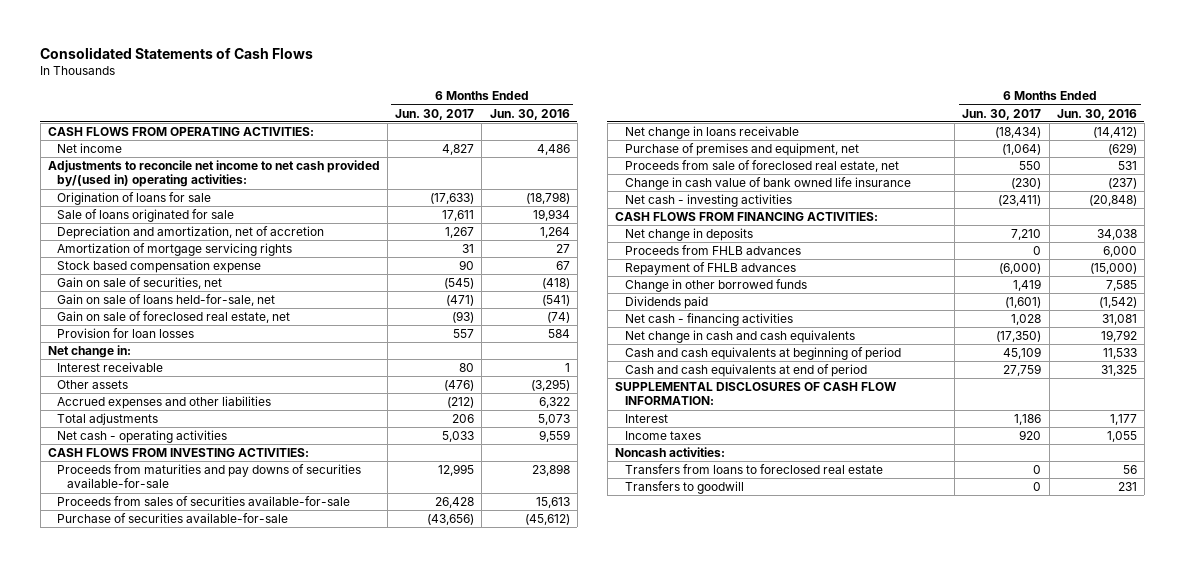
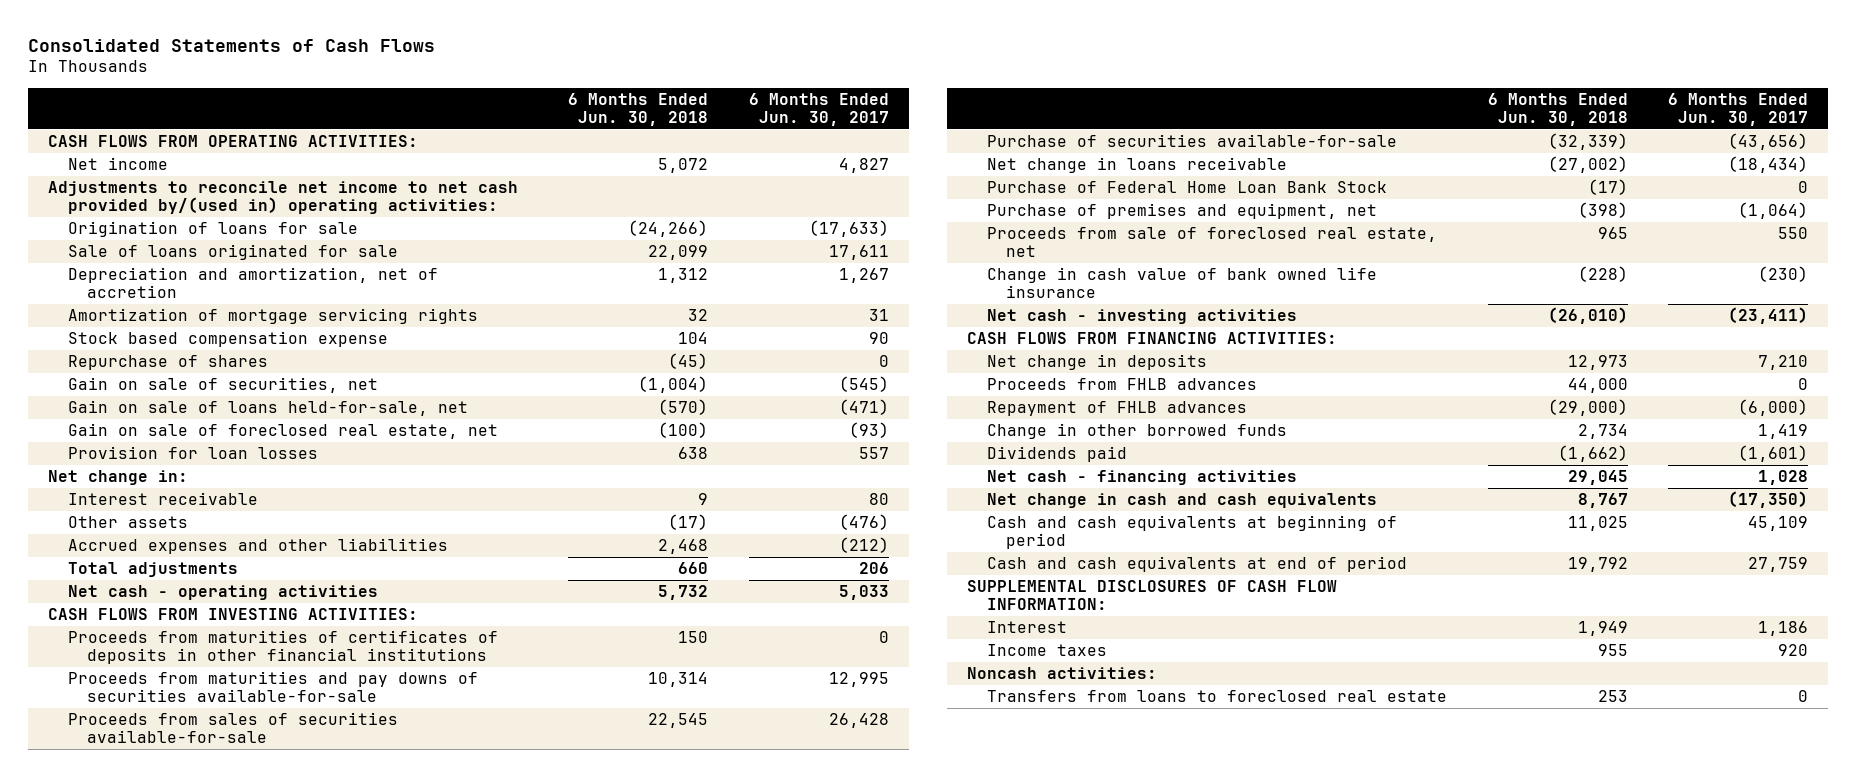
- | 6 Months Ended Jun. 30, 2017 | 6 Months Ended Jun. 30, 2016
+ | 6 Months Ended Jun. 30, 2018 | 6 Months Ended Jun. 30, 2017
+ Repurchase of shares | (45) | 0
+ Proceeds from maturities of certificates of deposits in other financial institutions | 150 | 0
+ Purchase of Federal Home Loan Bank Stock | (17) | 0
- Transfers to goodwill | 0 | 231

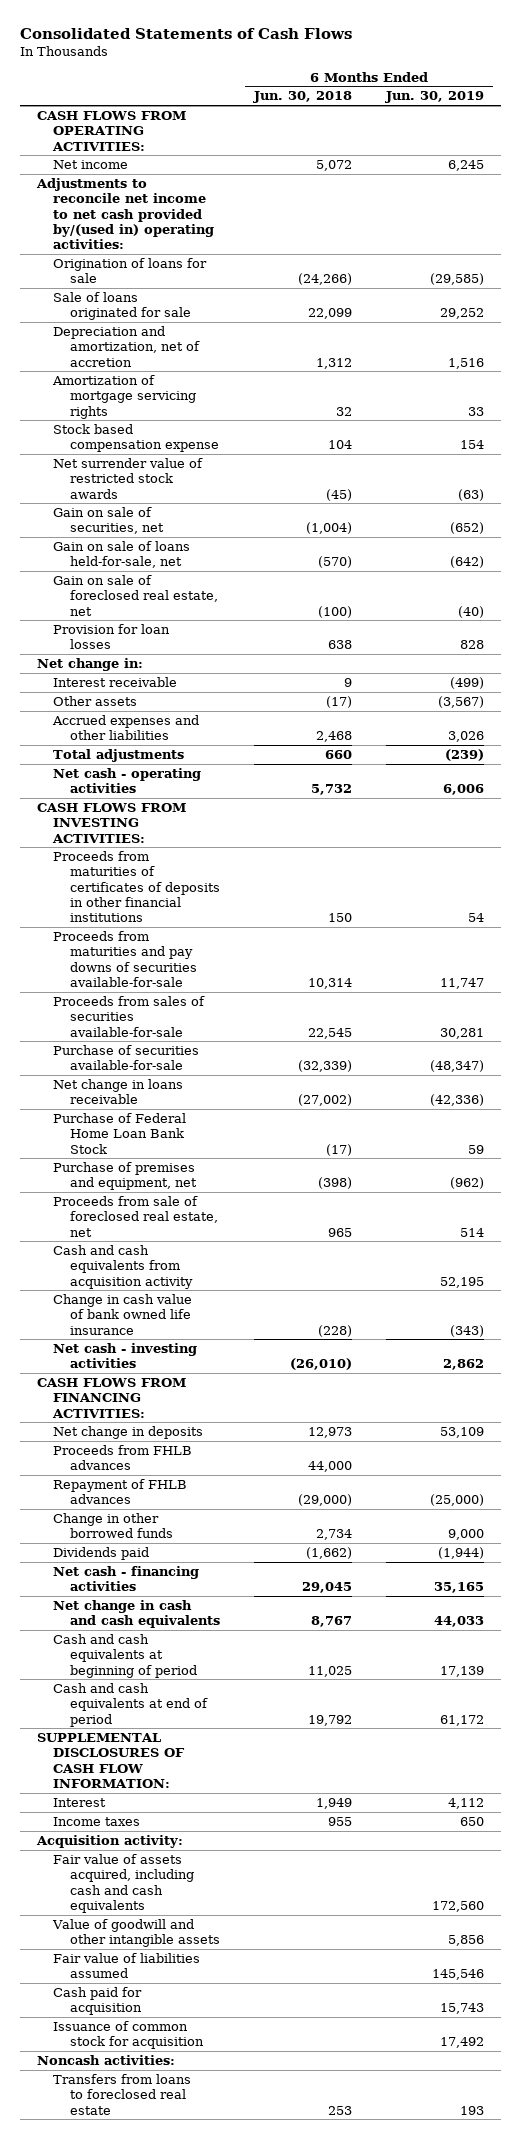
- | 6 Months Ended Jun. 30, 2018 | 6 Months Ended Jun. 30, 2017
+ | 6 Months Ended Jun. 30, 2018 | 6 Months Ended Jun. 30, 2019
- Repurchase of shares | (45) | 0
+ Net surrender value of restricted stock awards | (45) | (63)
+ Cash and cash equivalents from acquisition activity | | 52,195
+ Acquisition activity:
+ Fair value of assets acquired, including cash and cash equivalents | | 172,560
+ Value of goodwill and other intangible assets | | 5,856
+ Fair value of liabilities assumed | | 145,546
+ Cash paid for acquisition | | 15,743
+ Issuance of common stock for acquisition | | 17,492

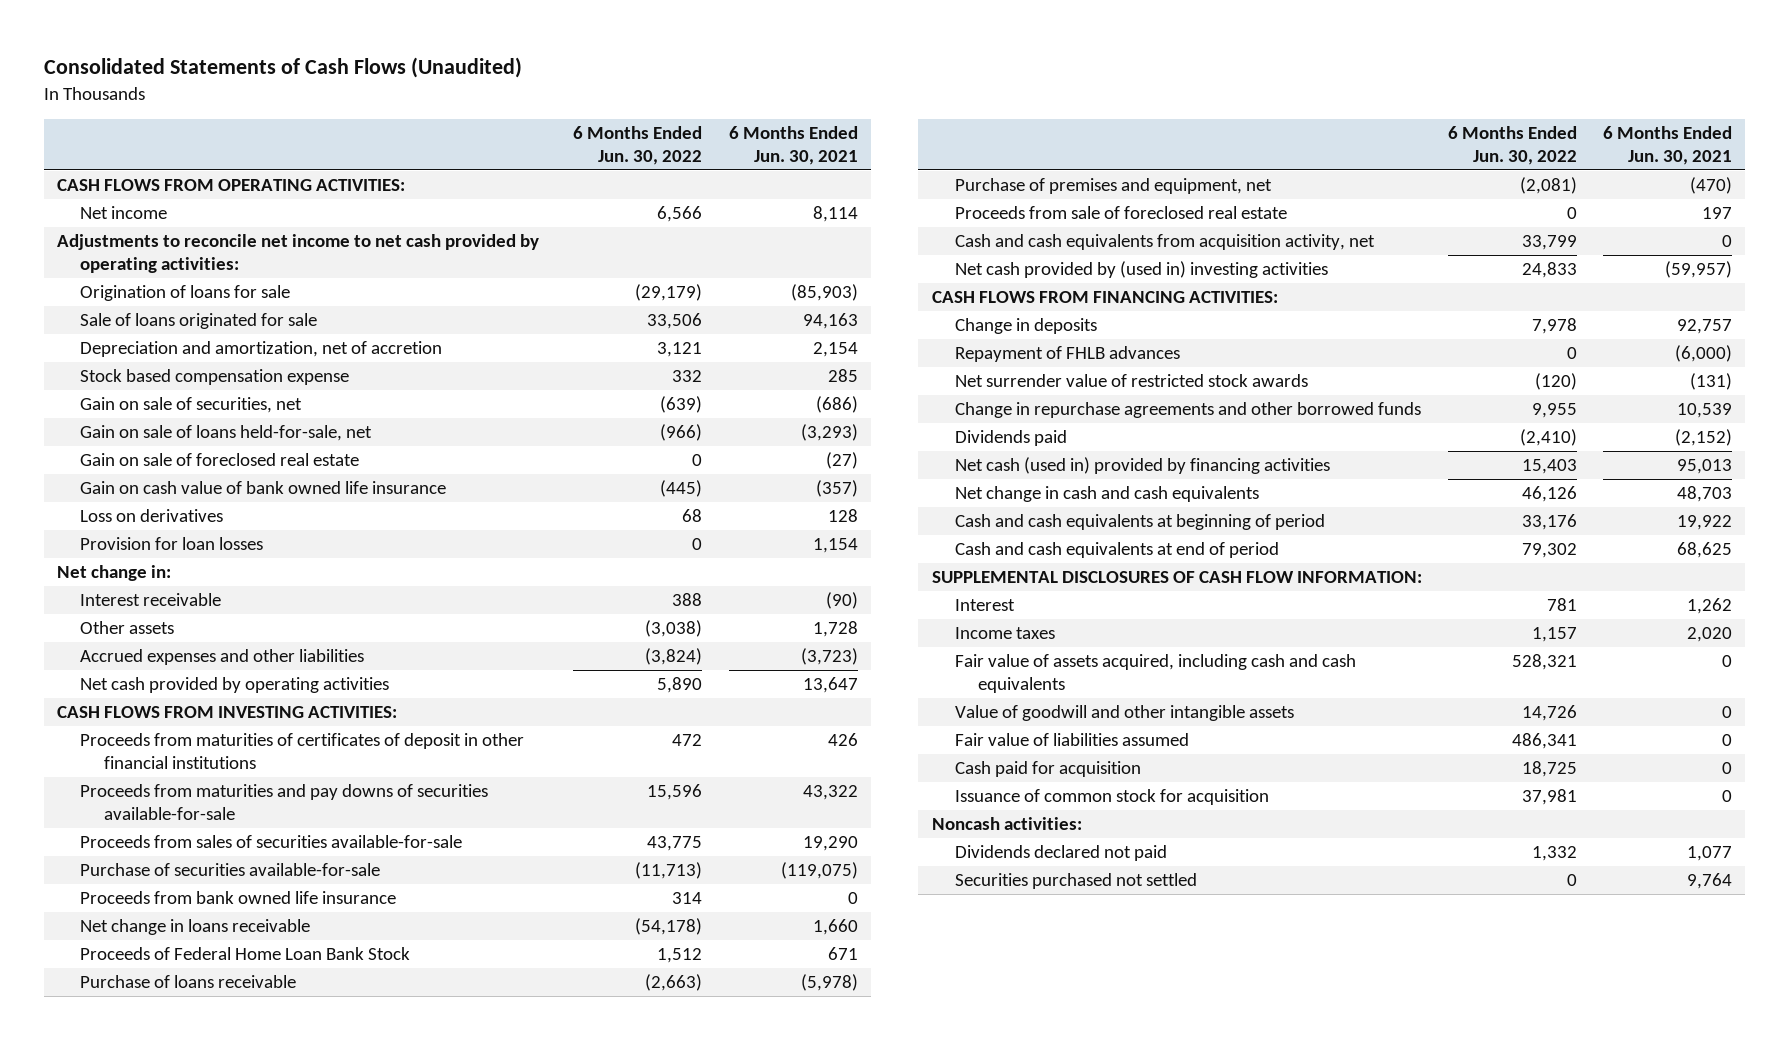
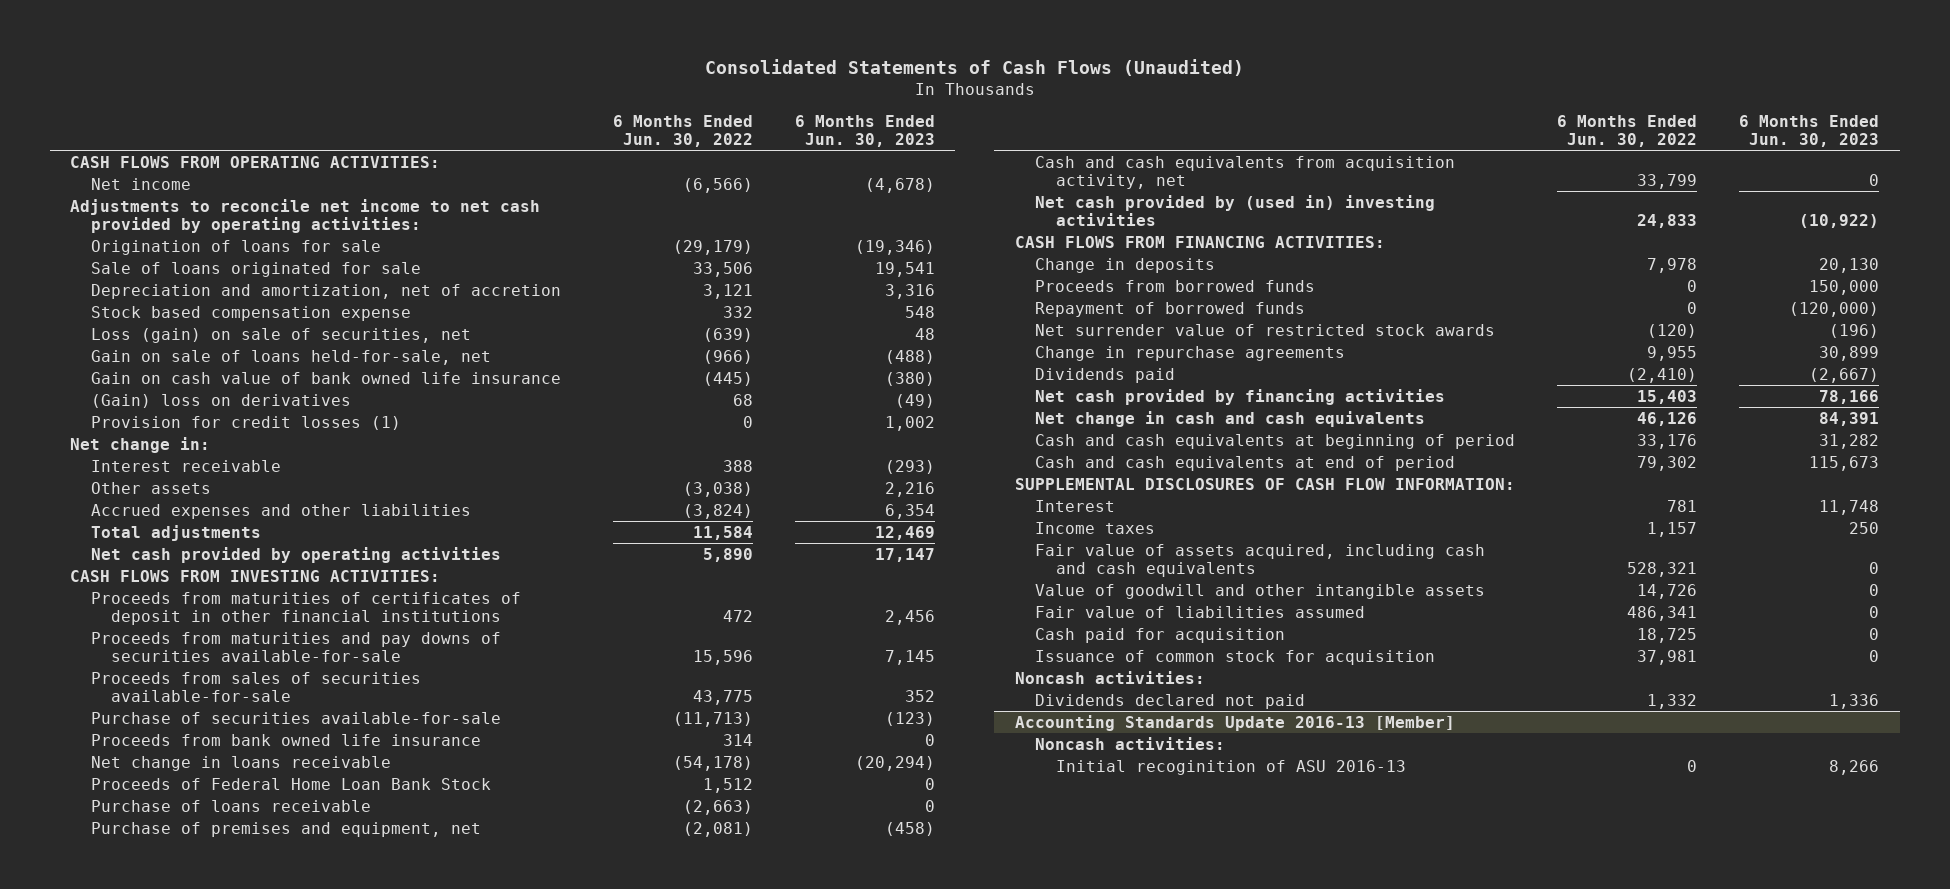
- | 6 Months Ended Jun. 30, 2022 | 6 Months Ended Jun. 30, 2021
+ | 6 Months Ended Jun. 30, 2022 | 6 Months Ended Jun. 30, 2023
- Net income | 6,566 | 8,114
+ Net income | (6,566) | (4,678)
- Gain on sale of securities, net | (639) | (686)
+ Loss (gain) on sale of securities, net | (639) | 48
- Gain on sale of foreclosed real estate | 0 | (27)
- Loss on derivatives | 68 | 128
- Provision for loan losses | 0 | 1,154
+ (Gain) loss on derivatives | 68 | (49)
+ Provision for credit losses (1) | 0 | 1,002
+ Total adjustments | 11,584 | 12,469
- Proceeds from sale of foreclosed real estate | 0 | 197
- Repayment of FHLB advances | 0 | (6,000)
+ Proceeds from borrowed funds | 0 | 150,000
+ Repayment of borrowed funds | 0 | (120,000)
- Change in repurchase agreements and other borrowed funds | 9,955 | 10,539
+ Change in repurchase agreements | 9,955 | 30,899
- Net cash (used in) provided by financing activities | 15,403 | 95,013
+ Net cash provided by financing activities | 15,403 | 78,166
- Securities purchased not settled | 0 | 9,764
+ Accounting Standards Update 2016-13 [Member]
+ Noncash activities:
+ Initial recoginition of ASU 2016-13 | 0 | 8,266

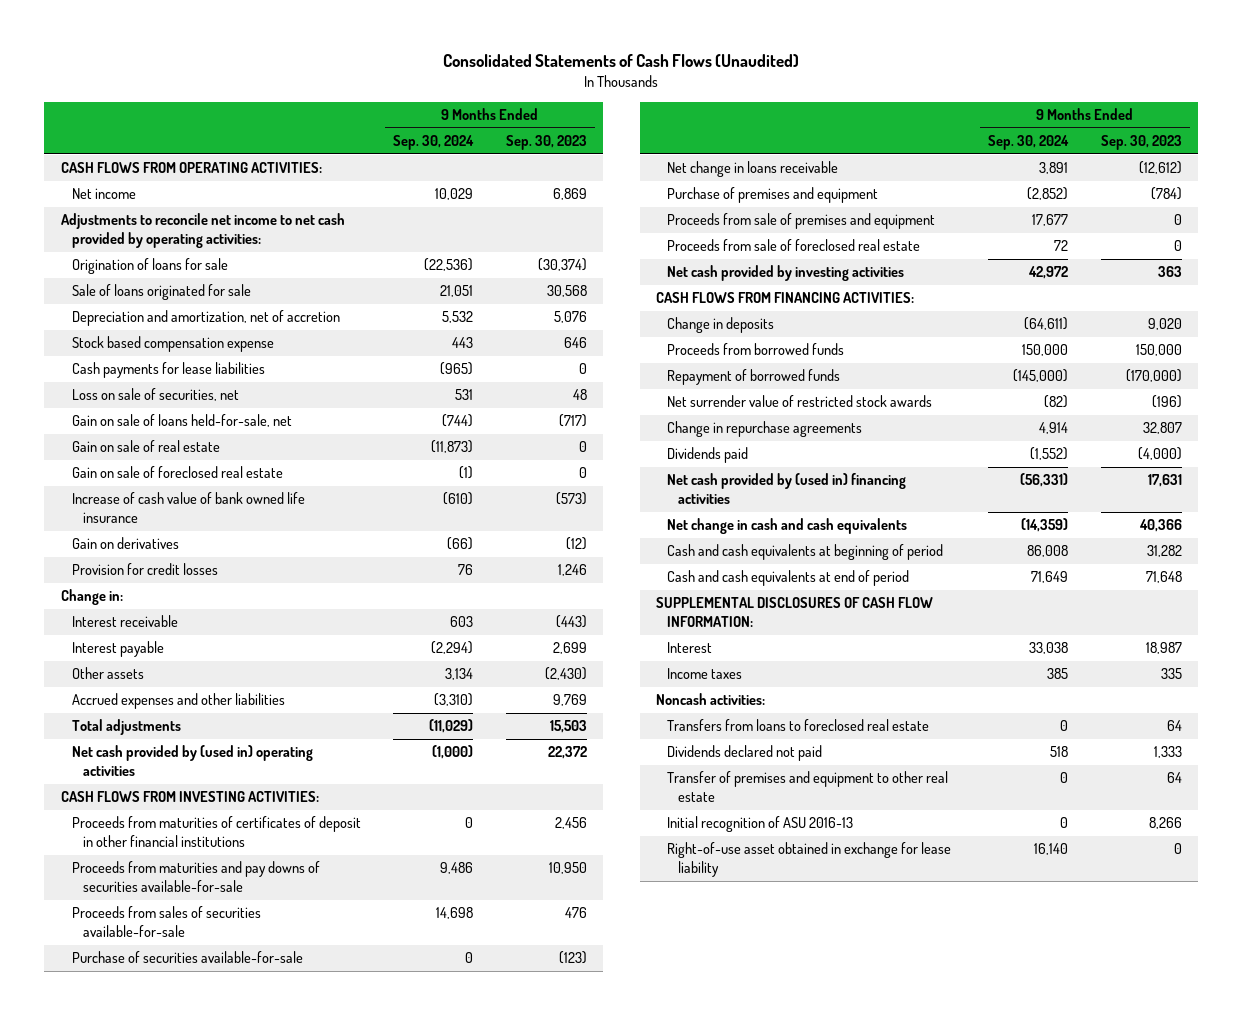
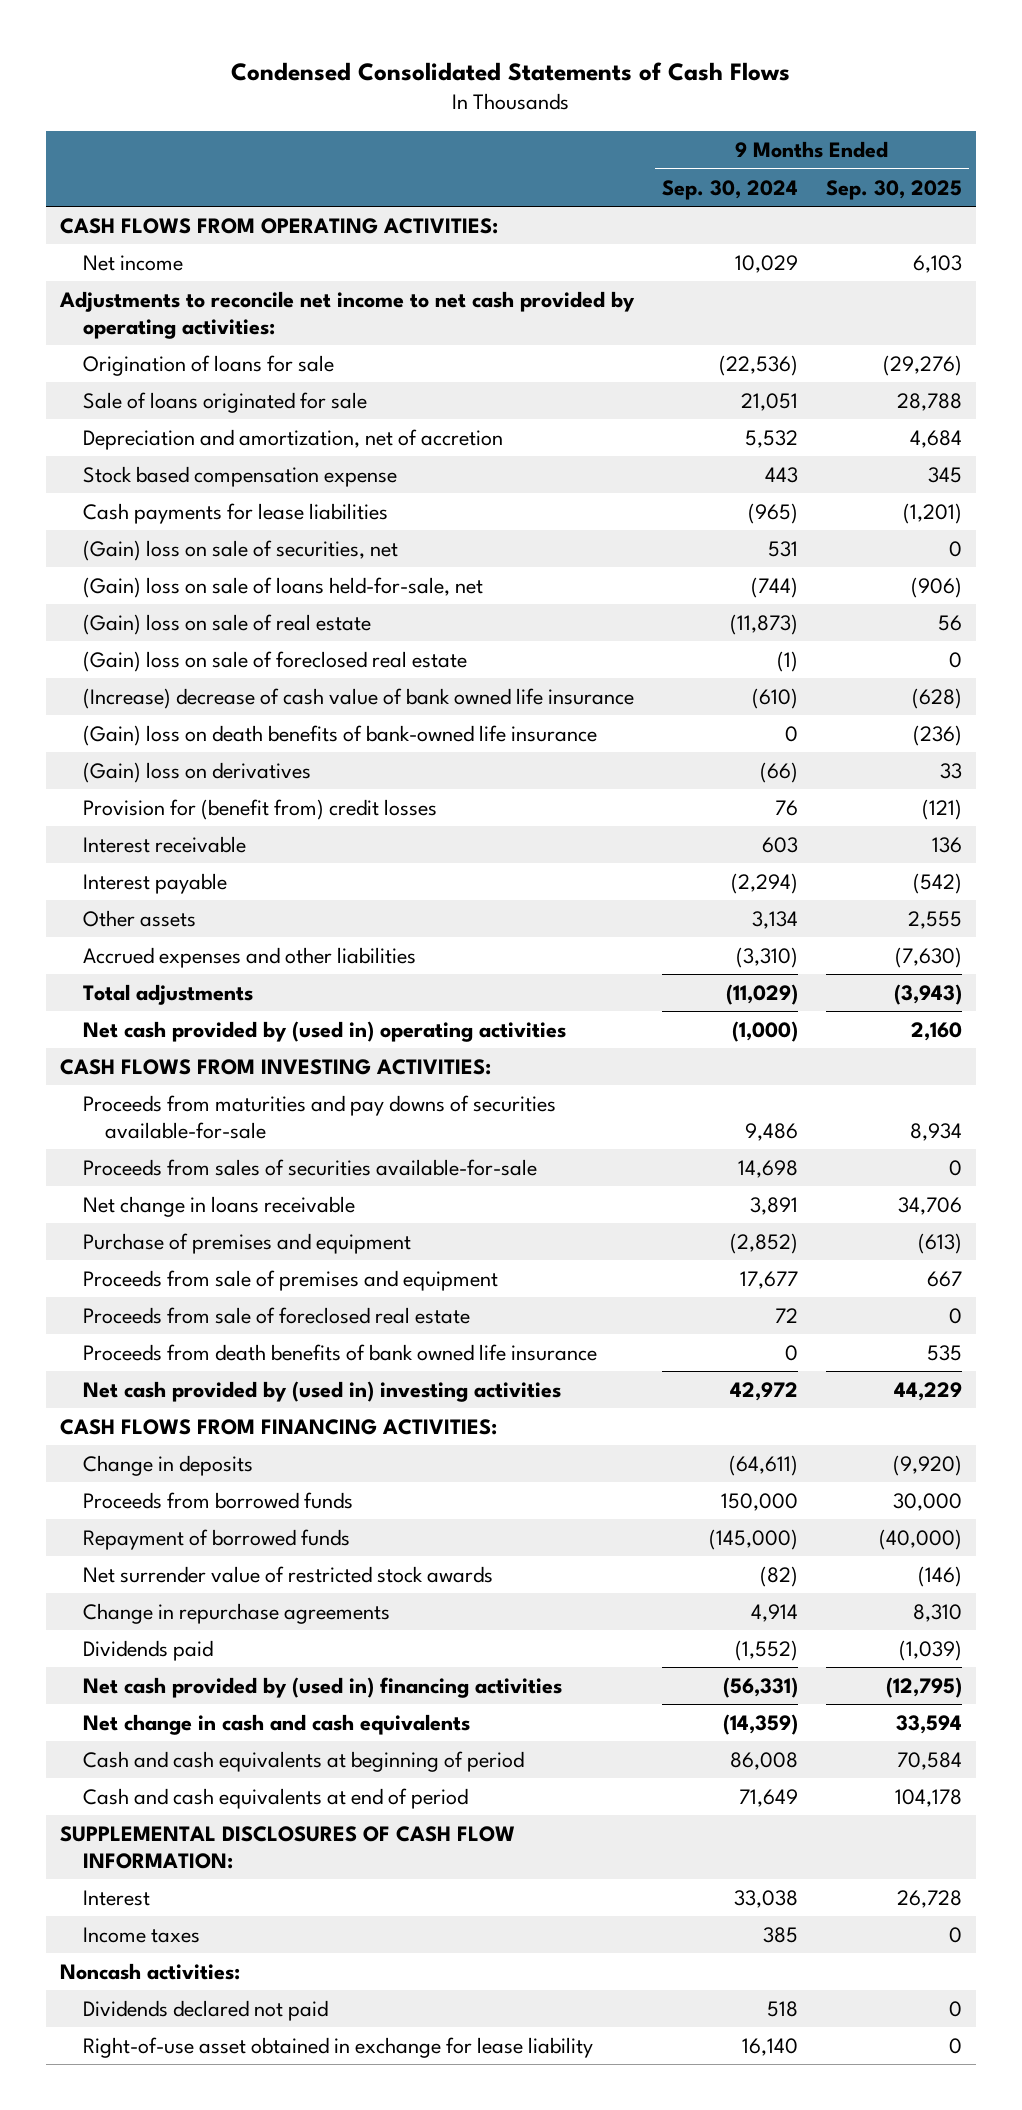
- Consolidated Statements of Cash Flows (Unaudited)
+ Condensed Consolidated Statements of Cash Flows
- | 9 Months Ended Sep. 30, 2024 | 9 Months Ended Sep. 30, 2023
+ | 9 Months Ended Sep. 30, 2024 | 9 Months Ended Sep. 30, 2025
- Loss on sale of securities, net | 531 | 48
- Gain on sale of loans held-for-sale, net | (744) | (717)
- Gain on sale of real estate | (11,873) | 0
- Gain on sale of foreclosed real estate | (1) | 0
- Increase of cash value of bank owned life insurance | (610) | (573)
- Gain on derivatives | (66) | (12)
- Provision for credit losses | 76 | 1,246
- Change in:
+ (Gain) loss on sale of securities, net | 531 | 0
+ (Gain) loss on sale of loans held-for-sale, net | (744) | (906)
+ (Gain) loss on sale of real estate | (11,873) | 56
+ (Gain) loss on sale of foreclosed real estate | (1) | 0
+ (Increase) decrease of cash value of bank owned life insurance | (610) | (628)
+ (Gain) loss on death benefits of bank-owned life insurance | 0 | (236)
+ (Gain) loss on derivatives | (66) | 33
+ Provision for (benefit from) credit losses | 76 | (121)
- Proceeds from maturities of certificates of deposit in other financial institutions | 0 | 2,456
- Purchase of securities available-for-sale | 0 | (123)
- Net cash provided by investing activities | 42,972 | 363
+ Proceeds from death benefits of bank owned life insurance | 0 | 535
+ Net cash provided by (used in) investing activities | 42,972 | 44,229
- Transfers from loans to foreclosed real estate | 0 | 64
- Transfer of premises and equipment to other real estate | 0 | 64
- Initial recognition of ASU 2016-13 | 0 | 8,266

